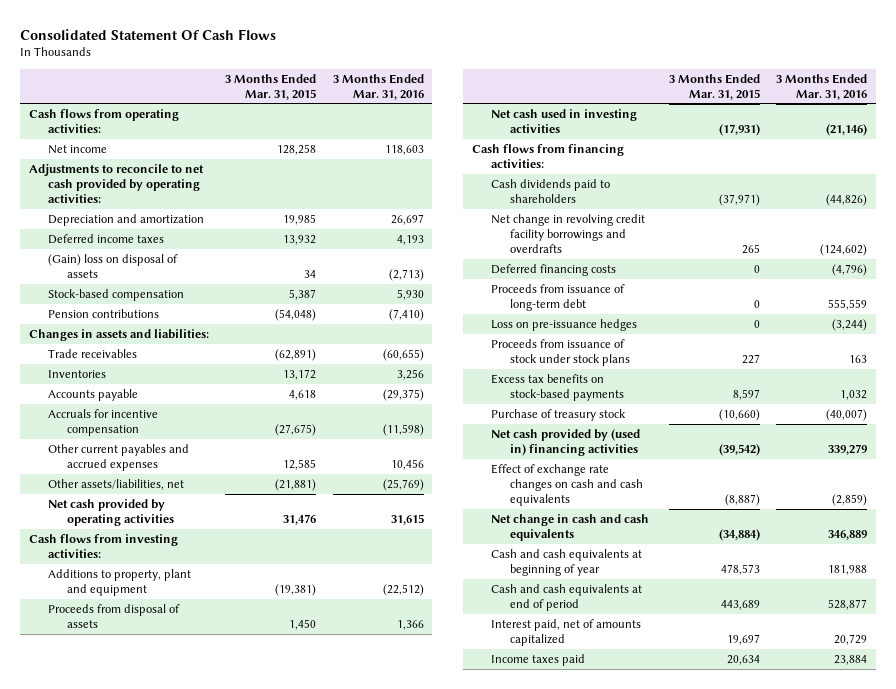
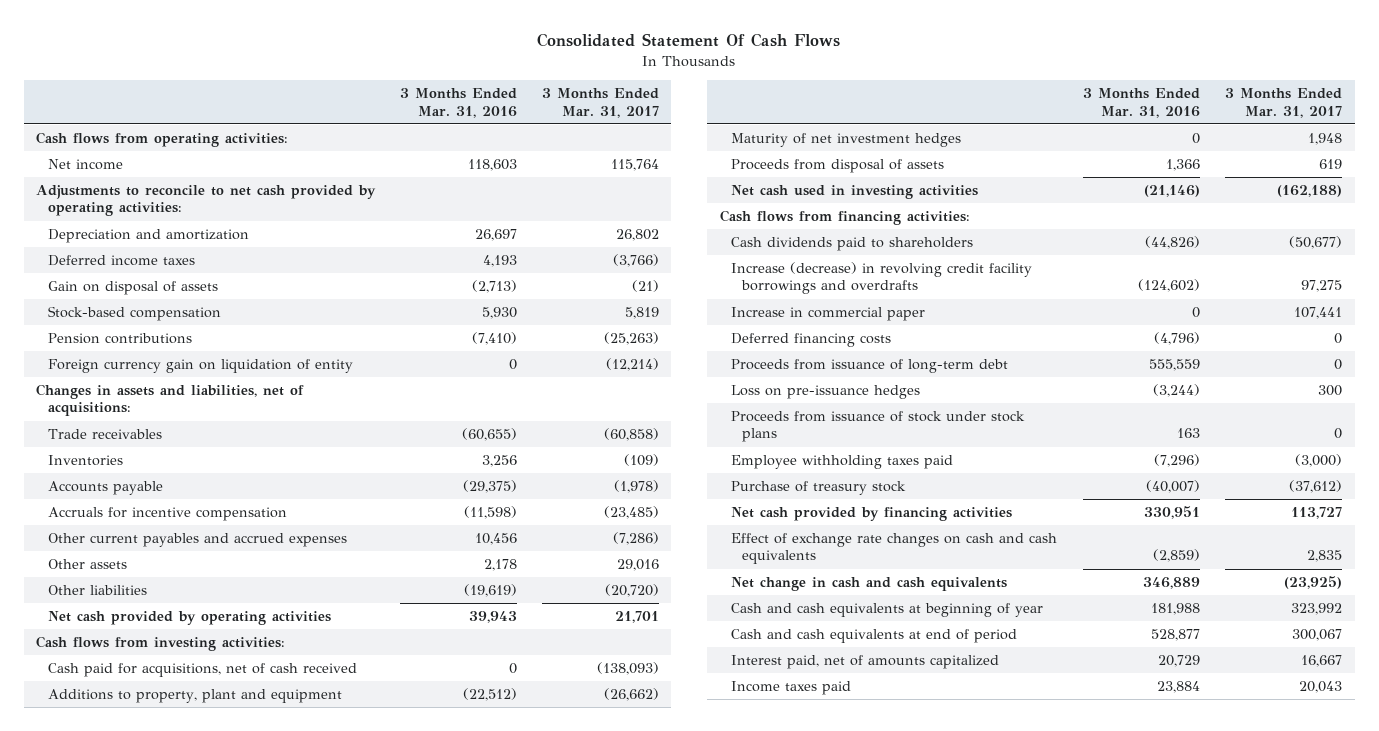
- | 3 Months Ended Mar. 31, 2015 | 3 Months Ended Mar. 31, 2016
+ | 3 Months Ended Mar. 31, 2016 | 3 Months Ended Mar. 31, 2017
- (Gain) loss on disposal of assets | 34 | (2,713)
+ Gain on disposal of assets | (2,713) | (21)
- Changes in assets and liabilities:
+ Foreign currency gain on liquidation of entity | 0 | (12,214)
+ Changes in assets and liabilities, net of acquisitions:
- Other assets/liabilities, net | (21,881) | (25,769)
- Net cash provided by operating activities | 31,476 | 31,615
+ Other assets | 2,178 | 29,016
+ Other liabilities | (19,619) | (20,720)
+ Net cash provided by operating activities | 39,943 | 21,701
+ Cash paid for acquisitions, net of cash received | 0 | (138,093)
+ Maturity of net investment hedges | 0 | 1,948
- Net change in revolving credit facility borrowings and overdrafts | 265 | (124,602)
+ Increase (decrease) in revolving credit facility borrowings and overdrafts | (124,602) | 97,275
+ Increase in commercial paper | 0 | 107,441
- Excess tax benefits on stock-based payments | 8,597 | 1,032
+ Employee withholding taxes paid | (7,296) | (3,000)
- Net cash provided by (used in) financing activities | (39,542) | 339,279
+ Net cash provided by financing activities | 330,951 | 113,727

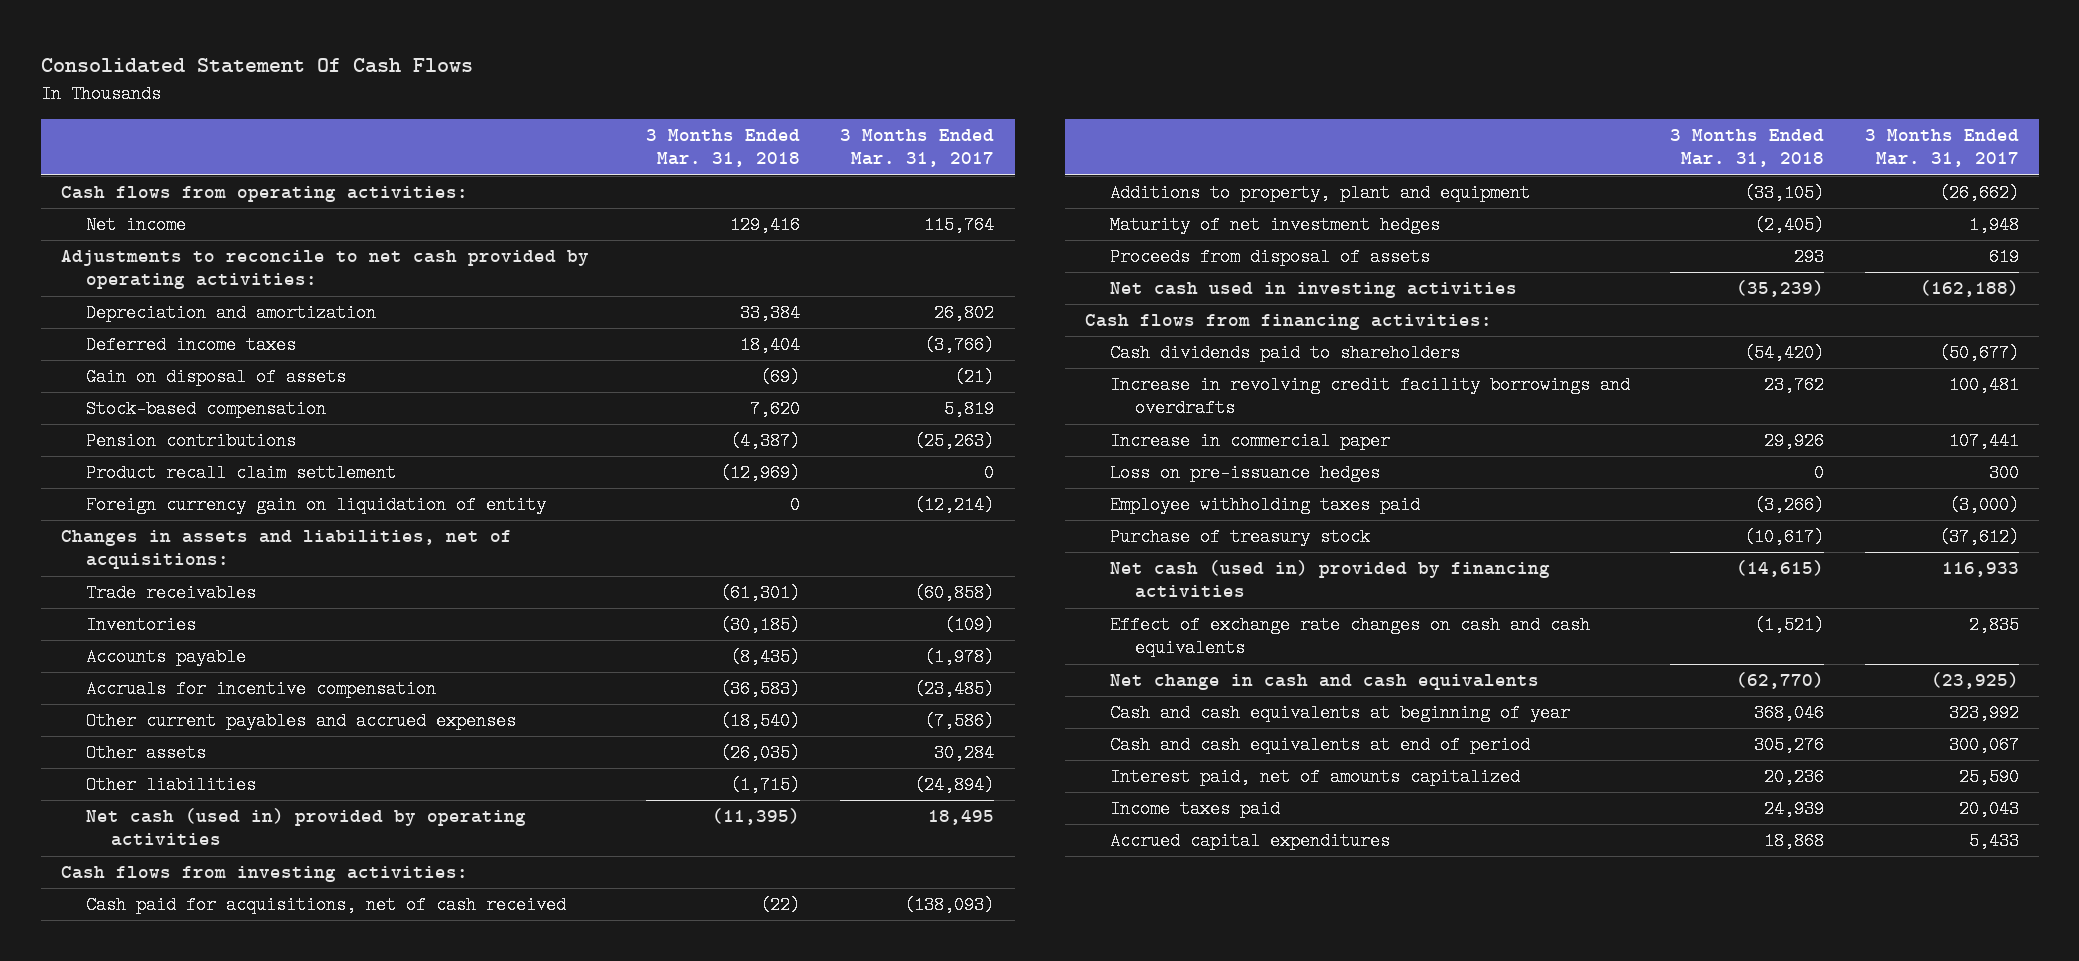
- | 3 Months Ended Mar. 31, 2016 | 3 Months Ended Mar. 31, 2017
+ | 3 Months Ended Mar. 31, 2018 | 3 Months Ended Mar. 31, 2017
+ Product recall claim settlement | (12,969) | 0
- Other current payables and accrued expenses | 10,456 | (7,286)
- Other assets | 2,178 | 29,016
- Other liabilities | (19,619) | (20,720)
- Net cash provided by operating activities | 39,943 | 21,701
+ Other current payables and accrued expenses | (18,540) | (7,586)
+ Other assets | (26,035) | 30,284
+ Other liabilities | (1,715) | (24,894)
+ Net cash (used in) provided by operating activities | (11,395) | 18,495
- Increase (decrease) in revolving credit facility borrowings and overdrafts | (124,602) | 97,275
+ Increase in revolving credit facility borrowings and overdrafts | 23,762 | 100,481
- Deferred financing costs | (4,796) | 0
- Proceeds from issuance of long-term debt | 555,559 | 0
- Proceeds from issuance of stock under stock plans | 163 | 0
- Net cash provided by financing activities | 330,951 | 113,727
+ Net cash (used in) provided by financing activities | (14,615) | 116,933
- Interest paid, net of amounts capitalized | 20,729 | 16,667
+ Interest paid, net of amounts capitalized | 20,236 | 25,590
+ Accrued capital expenditures | 18,868 | 5,433

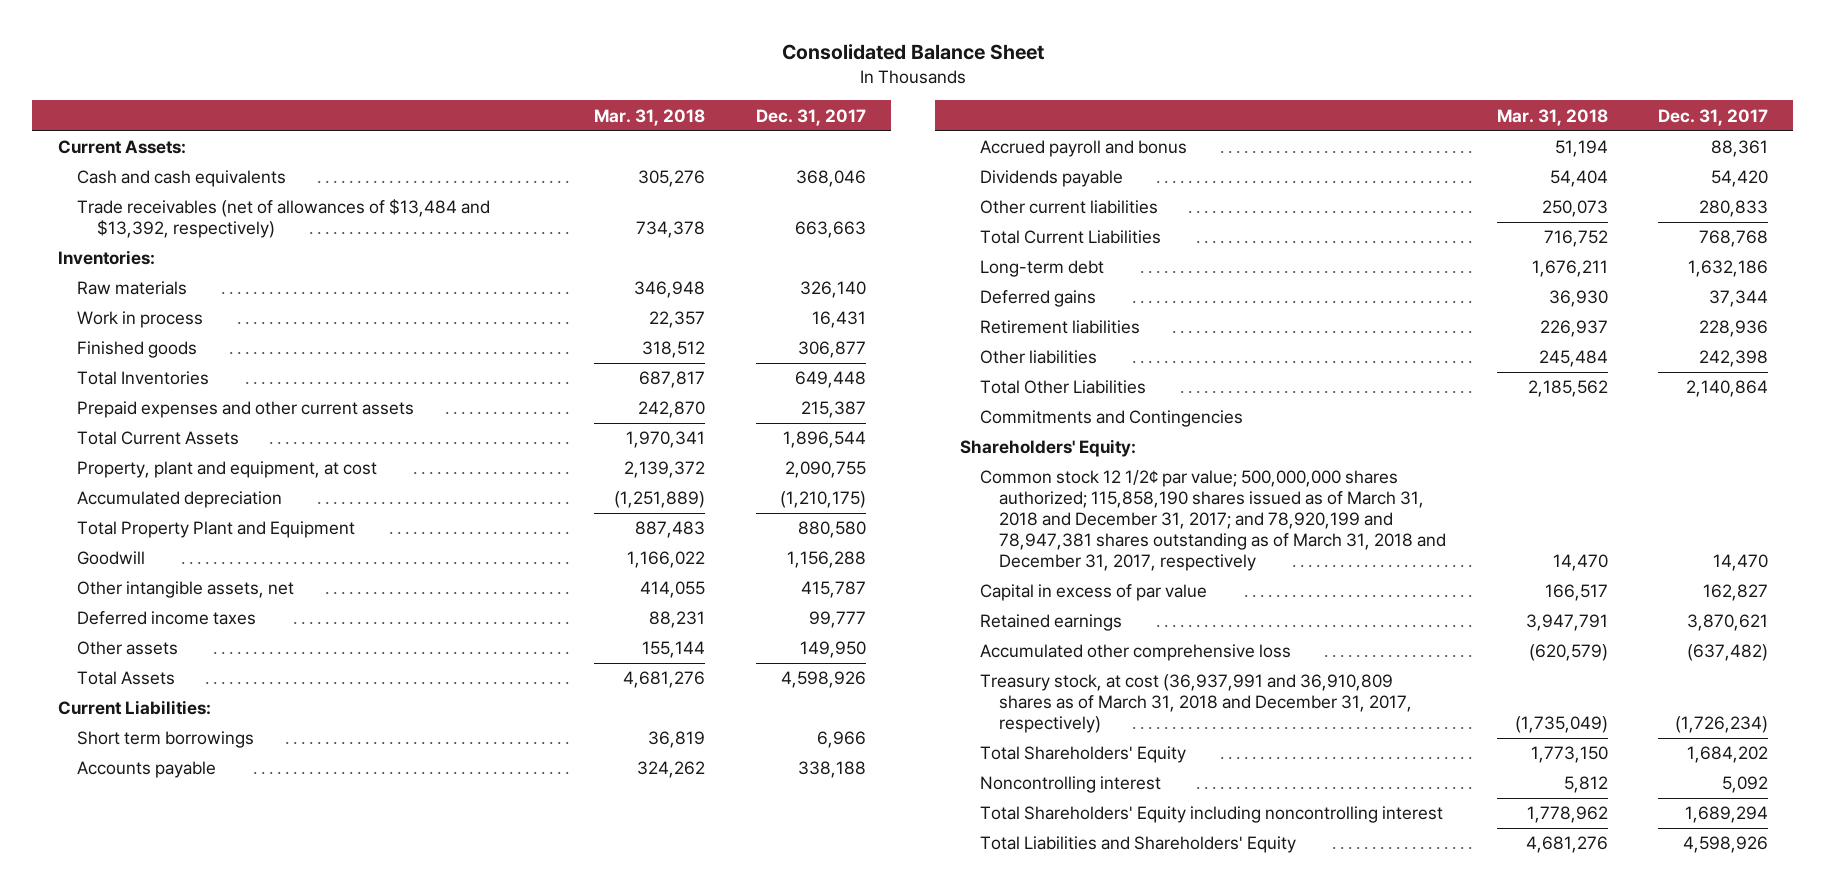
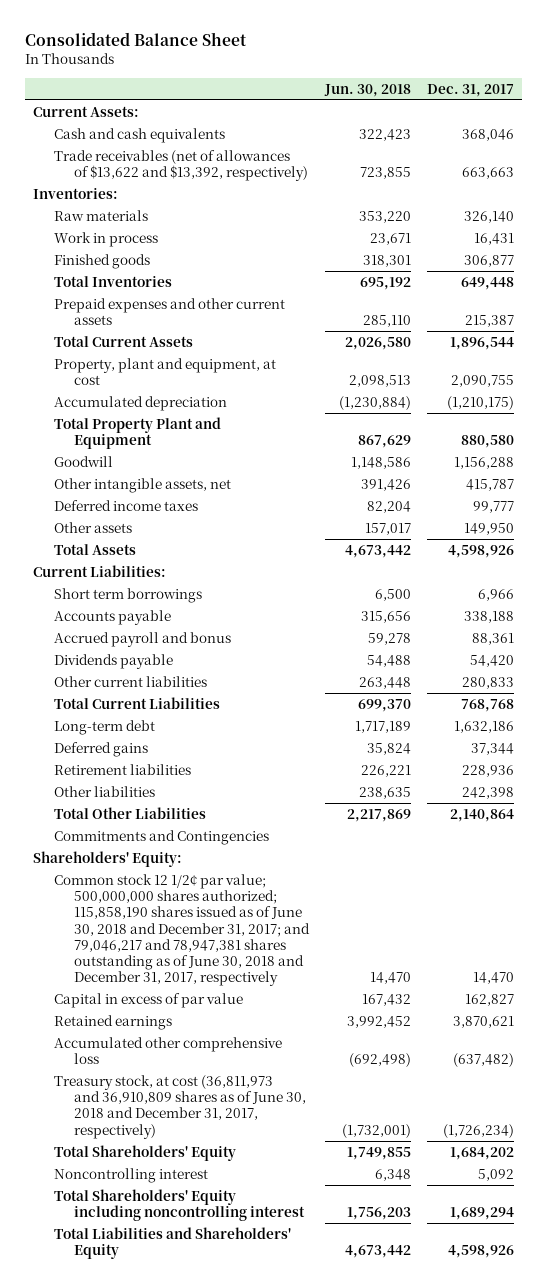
- | Mar. 31, 2018 | Dec. 31, 2017
+ | Jun. 30, 2018 | Dec. 31, 2017
- Trade receivables (net of allowances of $13,484 and $13,392, respectively) | 734,378 | 663,663
+ Trade receivables (net of allowances of $13,622 and $13,392, respectively) | 723,855 | 663,663
- Common stock 12 1/2¢ par value; 500,000,000 shares authorized; 115,858,190 shares issued as of March 31, 2018 and December 31, 2017; and 78,920,199 and 78,947,381 shares outstanding as of March 31, 2018 and December 31, 2017, respectively | 14,470 | 14,470
+ Common stock 12 1/2¢ par value; 500,000,000 shares authorized; 115,858,190 shares issued as of June 30, 2018 and December 31, 2017; and 79,046,217 and 78,947,381 shares outstanding as of June 30, 2018 and December 31, 2017, respectively | 14,470 | 14,470
- Treasury stock, at cost (36,937,991 and 36,910,809 shares as of March 31, 2018 and December 31, 2017, respectively) | (1,735,049) | (1,726,234)
+ Treasury stock, at cost (36,811,973 and 36,910,809 shares as of June 30, 2018 and December 31, 2017, respectively) | (1,732,001) | (1,726,234)

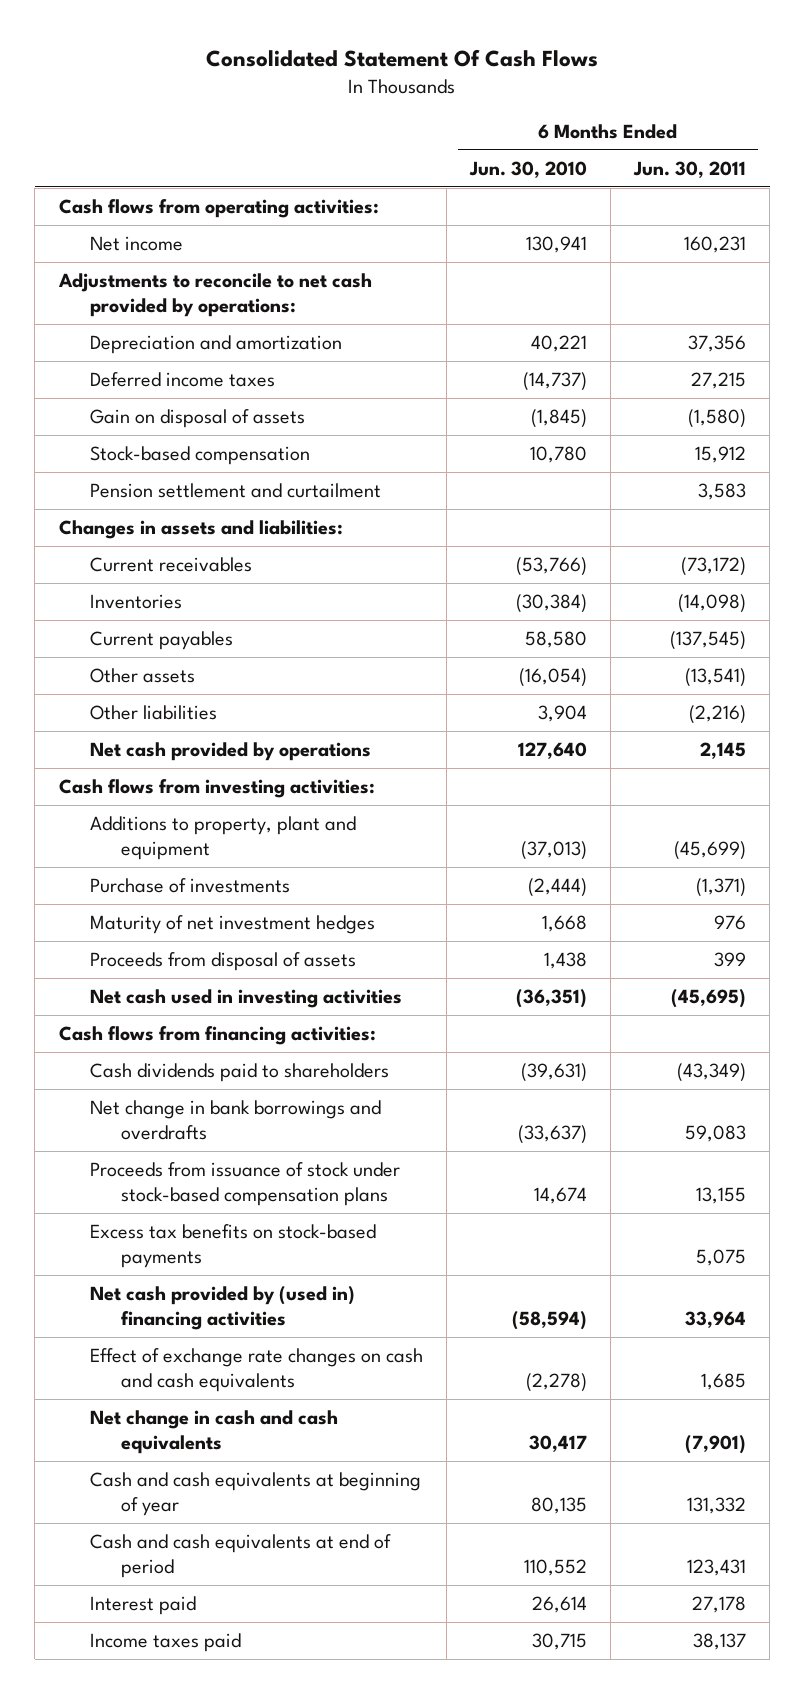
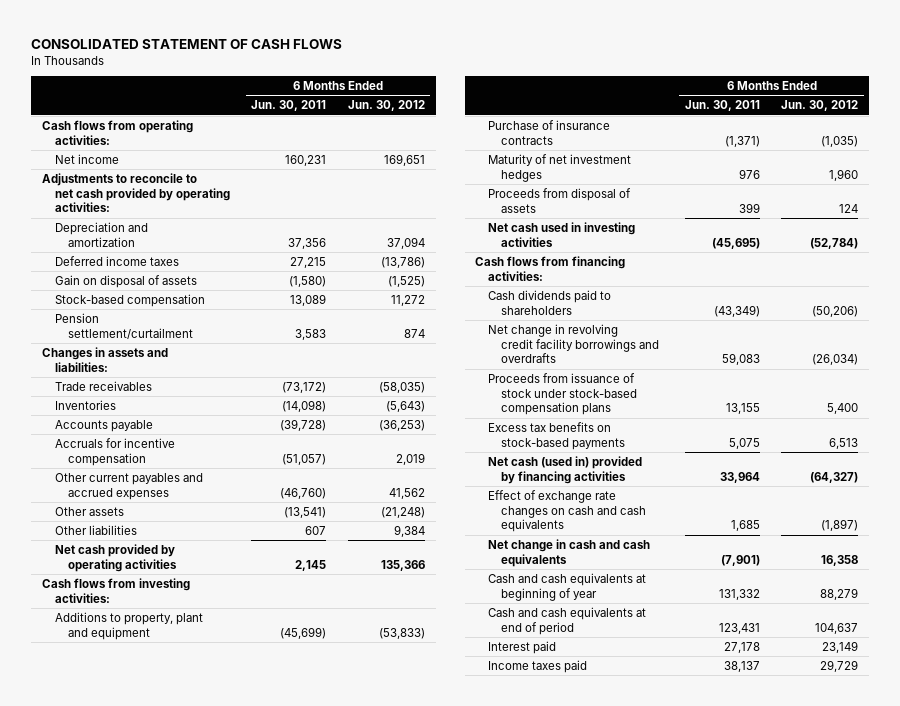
- Consolidated Statement Of Cash Flows
+ CONSOLIDATED STATEMENT OF CASH FLOWS
- | 6 Months Ended Jun. 30, 2010 | 6 Months Ended Jun. 30, 2011
+ | 6 Months Ended Jun. 30, 2011 | 6 Months Ended Jun. 30, 2012
- Adjustments to reconcile to net cash provided by operations:
+ Adjustments to reconcile to net cash provided by operating activities:
- Stock-based compensation | 10,780 | 15,912
- Pension settlement and curtailment | | 3,583
+ Stock-based compensation | 13,089 | 11,272
+ Pension settlement/curtailment | 3,583 | 874
- Current receivables | (53,766) | (73,172)
+ Trade receivables | (73,172) | (58,035)
- Current payables | 58,580 | (137,545)
+ Accounts payable | (39,728) | (36,253)
+ Accruals for incentive compensation | (51,057) | 2,019
+ Other current payables and accrued expenses | (46,760) | 41,562
- Other liabilities | 3,904 | (2,216)
- Net cash provided by operations | 127,640 | 2,145
+ Other liabilities | 607 | 9,384
+ Net cash provided by operating activities | 2,145 | 135,366
- Purchase of investments | (2,444) | (1,371)
+ Purchase of insurance contracts | (1,371) | (1,035)
- Net change in bank borrowings and overdrafts | (33,637) | 59,083
+ Net change in revolving credit facility borrowings and overdrafts | 59,083 | (26,034)
- Net cash provided by (used in) financing activities | (58,594) | 33,964
+ Net cash (used in) provided by financing activities | 33,964 | (64,327)

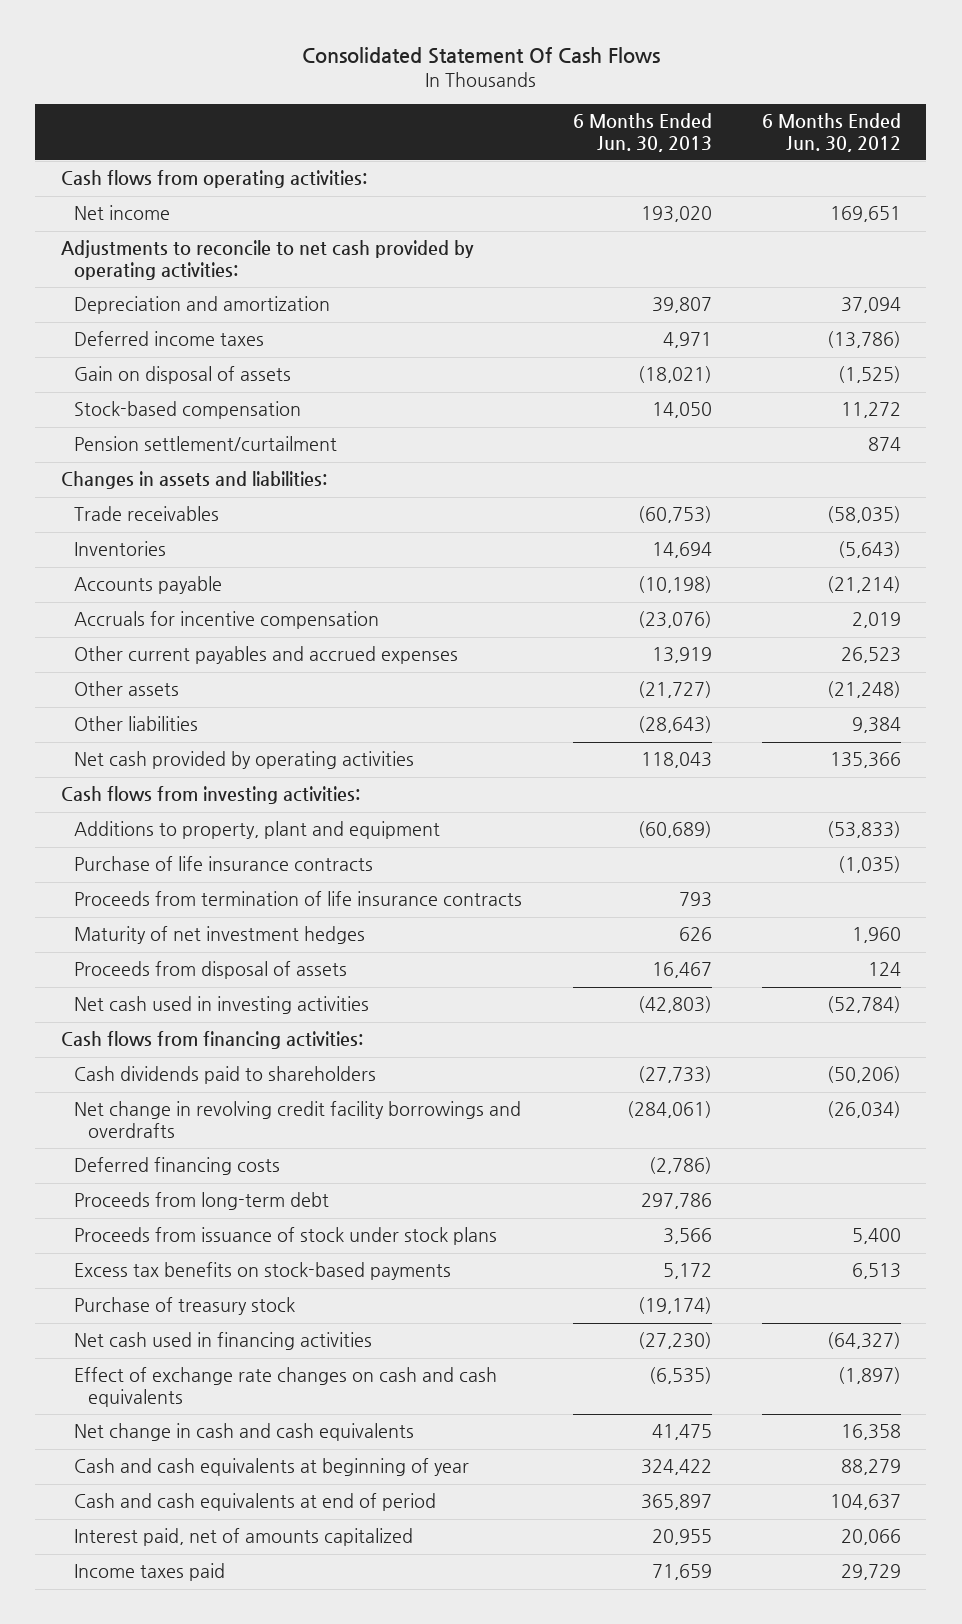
- CONSOLIDATED STATEMENT OF CASH FLOWS
+ Consolidated Statement Of Cash Flows
- | 6 Months Ended Jun. 30, 2011 | 6 Months Ended Jun. 30, 2012
+ | 6 Months Ended Jun. 30, 2013 | 6 Months Ended Jun. 30, 2012
- Accounts payable | (39,728) | (36,253)
+ Accounts payable | (10,198) | (21,214)
- Other current payables and accrued expenses | (46,760) | 41,562
+ Other current payables and accrued expenses | 13,919 | 26,523
- Purchase of insurance contracts | (1,371) | (1,035)
+ Purchase of life insurance contracts | | (1,035)
+ Proceeds from termination of life insurance contracts | 793 |
- Proceeds from issuance of stock under stock-based compensation plans | 13,155 | 5,400
+ Deferred financing costs | (2,786) |
+ Proceeds from long-term debt | 297,786 |
+ Proceeds from issuance of stock under stock plans | 3,566 | 5,400
- Net cash (used in) provided by financing activities | 33,964 | (64,327)
+ Purchase of treasury stock | (19,174) |
+ Net cash used in financing activities | (27,230) | (64,327)
- Interest paid | 27,178 | 23,149
+ Interest paid, net of amounts capitalized | 20,955 | 20,066

